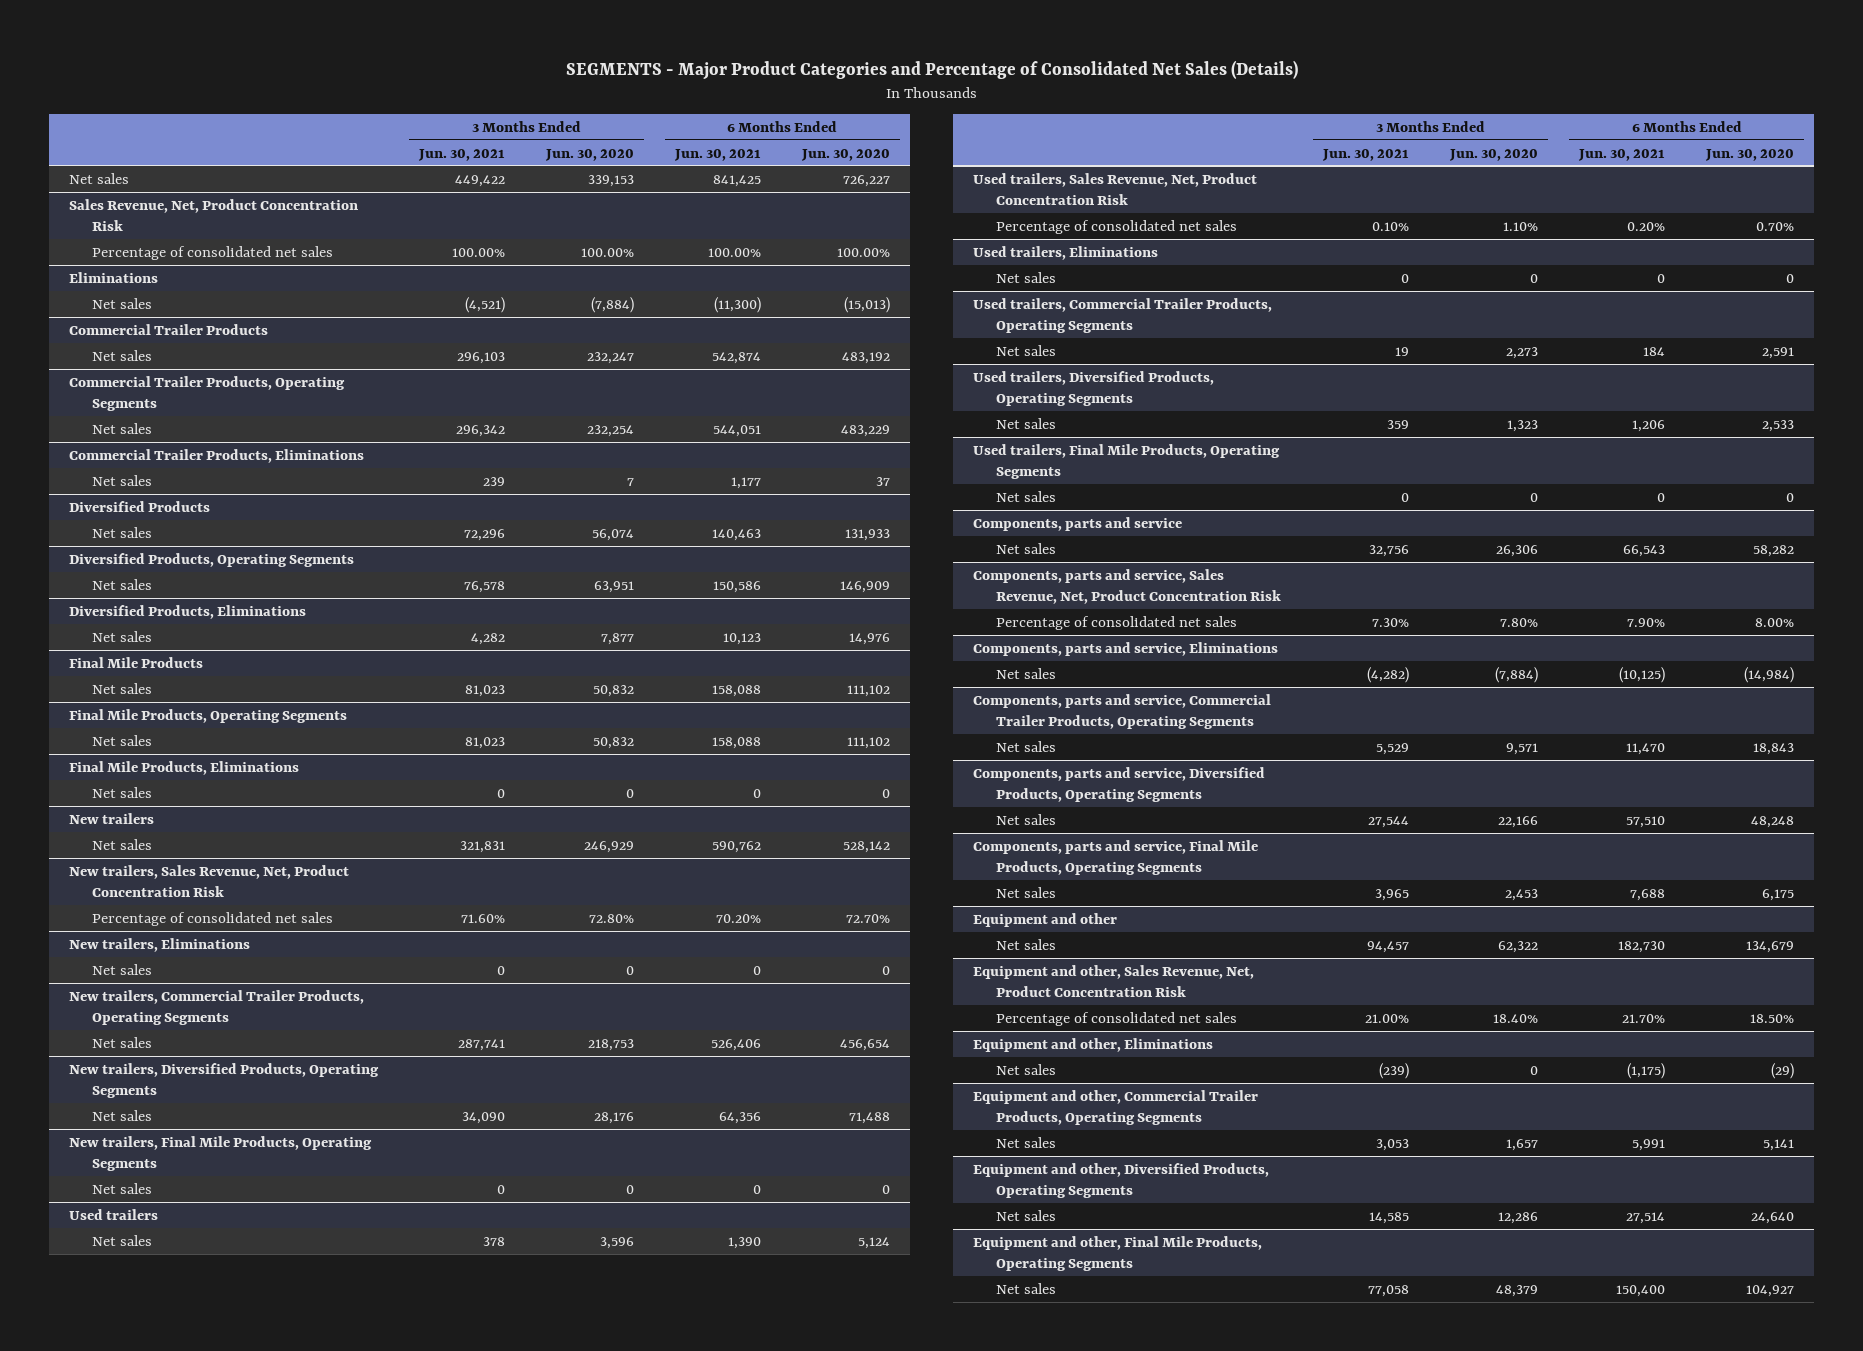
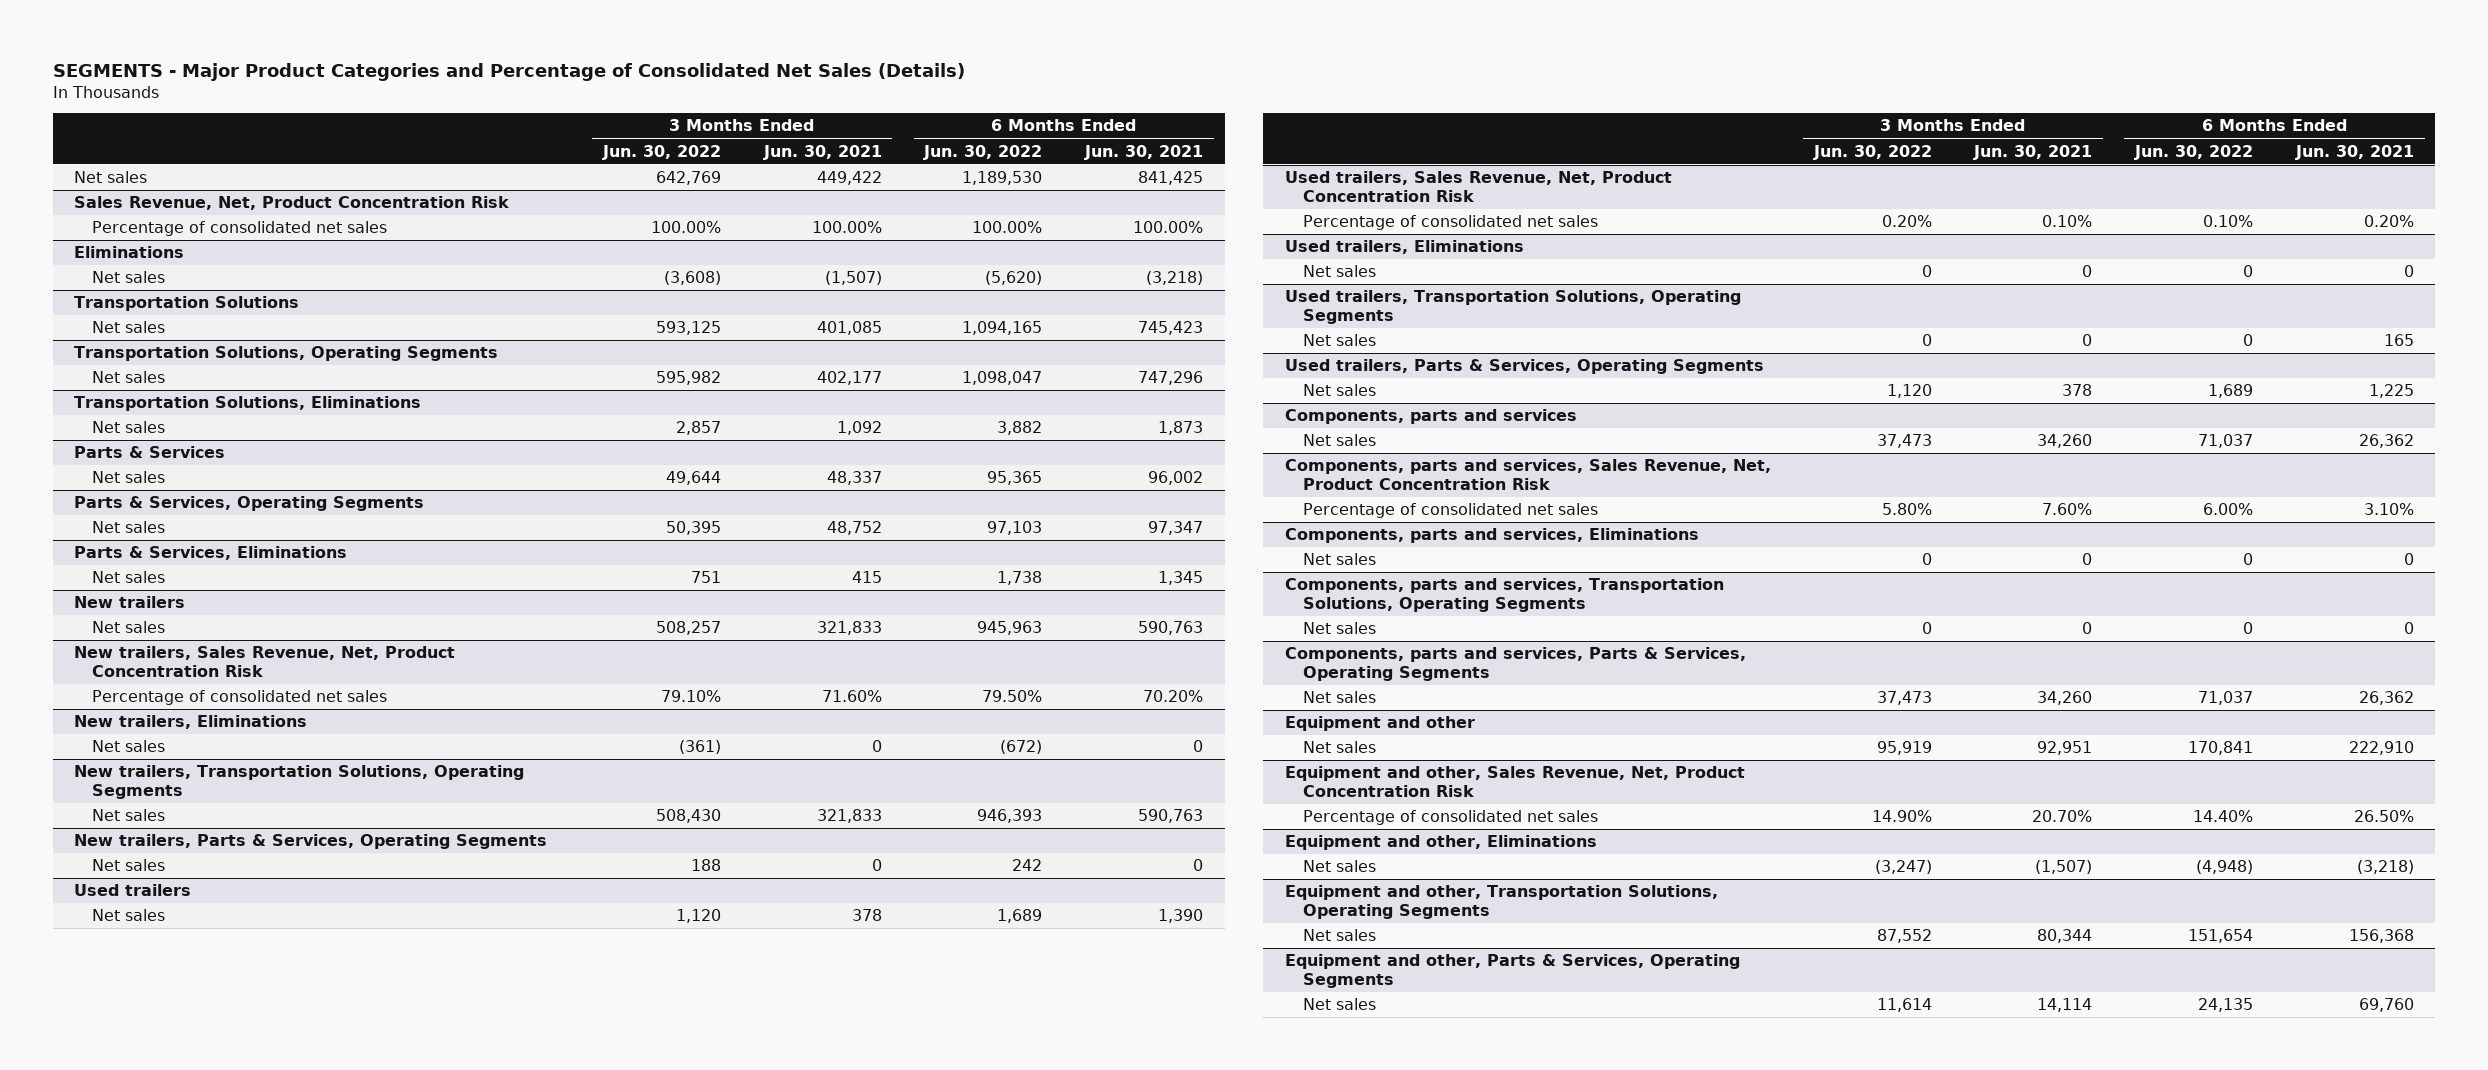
- | 3 Months Ended Jun. 30, 2021 | 3 Months Ended Jun. 30, 2020 | 6 Months Ended Jun. 30, 2021 | 6 Months Ended Jun. 30, 2020
+ | 3 Months Ended Jun. 30, 2022 | 3 Months Ended Jun. 30, 2021 | 6 Months Ended Jun. 30, 2022 | 6 Months Ended Jun. 30, 2021
@ Eliminations
- Net sales | (4,521) | (7,884) | (11,300) | (15,013)
- Commercial Trailer Products
- Net sales | 296,103 | 232,247 | 542,874 | 483,192
- Commercial Trailer Products, Operating Segments
- Net sales | 296,342 | 232,254 | 544,051 | 483,229
- Commercial Trailer Products, Eliminations
- Net sales | 239 | 7 | 1,177 | 37
- Diversified Products
- Net sales | 72,296 | 56,074 | 140,463 | 131,933
- Diversified Products, Operating Segments
- Net sales | 76,578 | 63,951 | 150,586 | 146,909
- Diversified Products, Eliminations
- Net sales | 4,282 | 7,877 | 10,123 | 14,976
- Final Mile Products
- Net sales | 81,023 | 50,832 | 158,088 | 111,102
- Final Mile Products, Operating Segments
- Net sales | 81,023 | 50,832 | 158,088 | 111,102
- Final Mile Products, Eliminations
- Net sales | 0 | 0 | 0 | 0
@ Eliminations
+ Net sales | (3,608) | (1,507) | (5,620) | (3,218)
+ Transportation Solutions
+ Net sales | 593,125 | 401,085 | 1,094,165 | 745,423
+ Transportation Solutions, Operating Segments
+ Net sales | 595,982 | 402,177 | 1,098,047 | 747,296
+ Transportation Solutions, Eliminations
+ Net sales | 2,857 | 1,092 | 3,882 | 1,873
+ Parts & Services
+ Net sales | 49,644 | 48,337 | 95,365 | 96,002
+ Parts & Services, Operating Segments
+ Net sales | 50,395 | 48,752 | 97,103 | 97,347
+ Parts & Services, Eliminations
+ Net sales | 751 | 415 | 1,738 | 1,345
@ New trailers
- Net sales | 321,831 | 246,929 | 590,762 | 528,142
+ Net sales | 508,257 | 321,833 | 945,963 | 590,763
- New trailers, Commercial Trailer Products, Operating Segments
- Net sales | 287,741 | 218,753 | 526,406 | 456,654
- New trailers, Diversified Products, Operating Segments
- Net sales | 34,090 | 28,176 | 64,356 | 71,488
- New trailers, Final Mile Products, Operating Segments
+ New trailers, Transportation Solutions, Operating Segments
+ Net sales | 508,430 | 321,833 | 946,393 | 590,763
+ New trailers, Parts & Services, Operating Segments
- Used trailers, Commercial Trailer Products, Operating Segments
- Net sales | 19 | 2,273 | 184 | 2,591
- Used trailers, Diversified Products, Operating Segments
- Net sales | 359 | 1,323 | 1,206 | 2,533
- Used trailers, Final Mile Products, Operating Segments
+ Used trailers, Transportation Solutions, Operating Segments
+ Net sales | 0 | 0 | 0 | 165
+ Used trailers, Parts & Services, Operating Segments
+ Net sales | 1,120 | 378 | 1,689 | 1,225
+ Components, parts and services
+ Net sales | 37,473 | 34,260 | 71,037 | 26,362
+ Components, parts and services, Sales Revenue, Net, Product Concentration Risk
+ Percentage of consolidated net sales | 5.80% | 7.60% | 6.00% | 3.10%
+ Components, parts and services, Eliminations
- Components, parts and service
- Net sales | 32,756 | 26,306 | 66,543 | 58,282
- Components, parts and service, Sales Revenue, Net, Product Concentration Risk
- Percentage of consolidated net sales | 7.30% | 7.80% | 7.90% | 8.00%
- Components, parts and service, Eliminations
- Net sales | (4,282) | (7,884) | (10,125) | (14,984)
- Components, parts and service, Commercial Trailer Products, Operating Segments
- Net sales | 5,529 | 9,571 | 11,470 | 18,843
- Components, parts and service, Diversified Products, Operating Segments
- Net sales | 27,544 | 22,166 | 57,510 | 48,248
- Components, parts and service, Final Mile Products, Operating Segments
- Net sales | 3,965 | 2,453 | 7,688 | 6,175
+ Components, parts and services, Transportation Solutions, Operating Segments
+ Net sales | 0 | 0 | 0 | 0
+ Components, parts and services, Parts & Services, Operating Segments
+ Net sales | 37,473 | 34,260 | 71,037 | 26,362
@ Equipment and other
- Net sales | 94,457 | 62,322 | 182,730 | 134,679
+ Net sales | 95,919 | 92,951 | 170,841 | 222,910
@ Equipment and other, Sales Revenue, Net, Product Concentration Risk
- Percentage of consolidated net sales | 21.00% | 18.40% | 21.70% | 18.50%
+ Percentage of consolidated net sales | 14.90% | 20.70% | 14.40% | 26.50%
@ Equipment and other, Eliminations
- Net sales | (239) | 0 | (1,175) | (29)
- Equipment and other, Commercial Trailer Products, Operating Segments
- Net sales | 3,053 | 1,657 | 5,991 | 5,141
- Equipment and other, Diversified Products, Operating Segments
- Net sales | 14,585 | 12,286 | 27,514 | 24,640
- Equipment and other, Final Mile Products, Operating Segments
- Net sales | 77,058 | 48,379 | 150,400 | 104,927
@ Equipment and other, Eliminations
+ Net sales | (3,247) | (1,507) | (4,948) | (3,218)
+ Equipment and other, Transportation Solutions, Operating Segments
+ Net sales | 87,552 | 80,344 | 151,654 | 156,368
+ Equipment and other, Parts & Services, Operating Segments
+ Net sales | 11,614 | 14,114 | 24,135 | 69,760

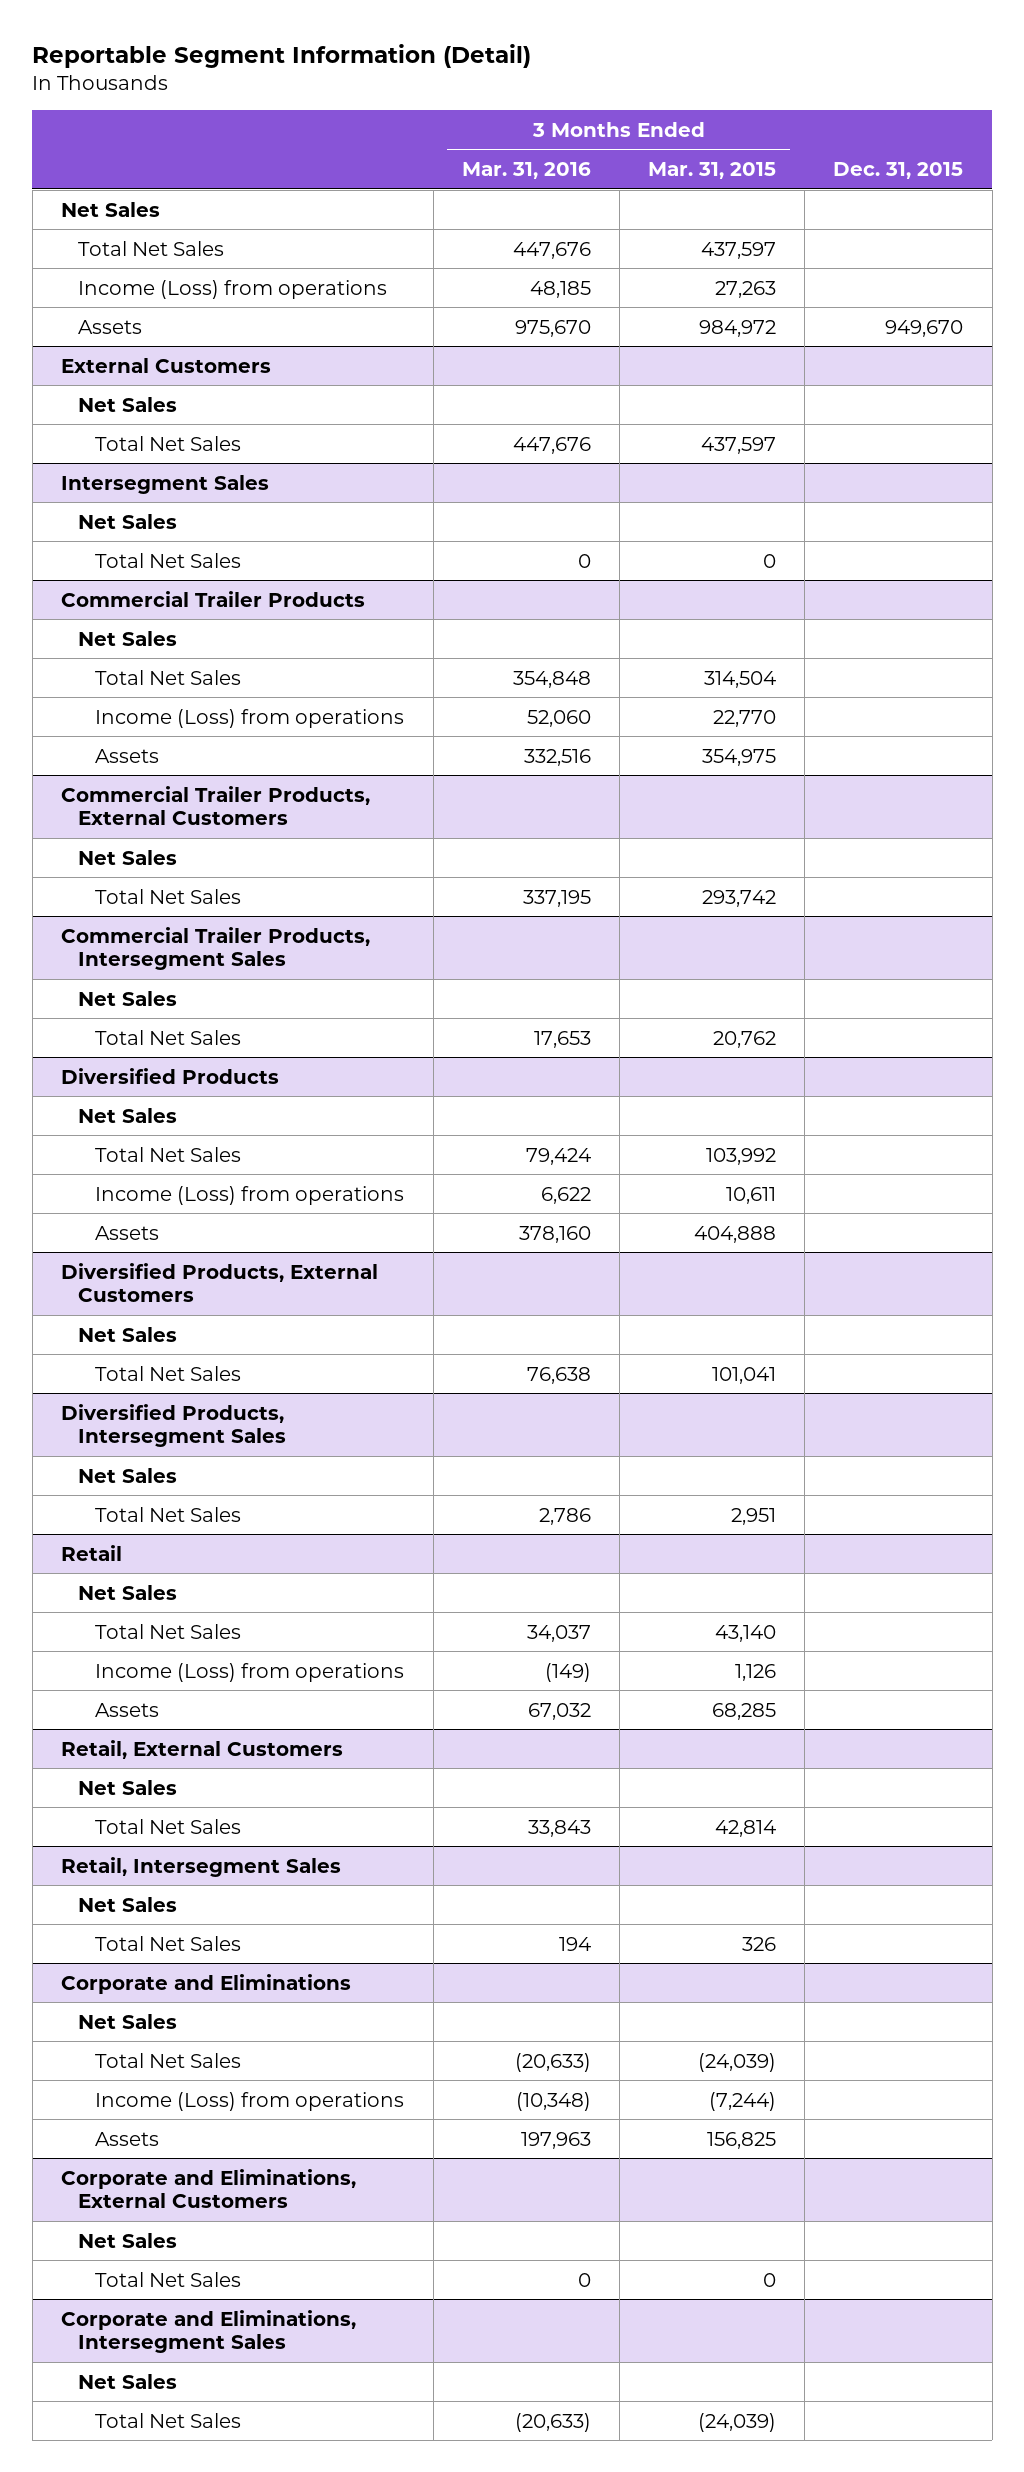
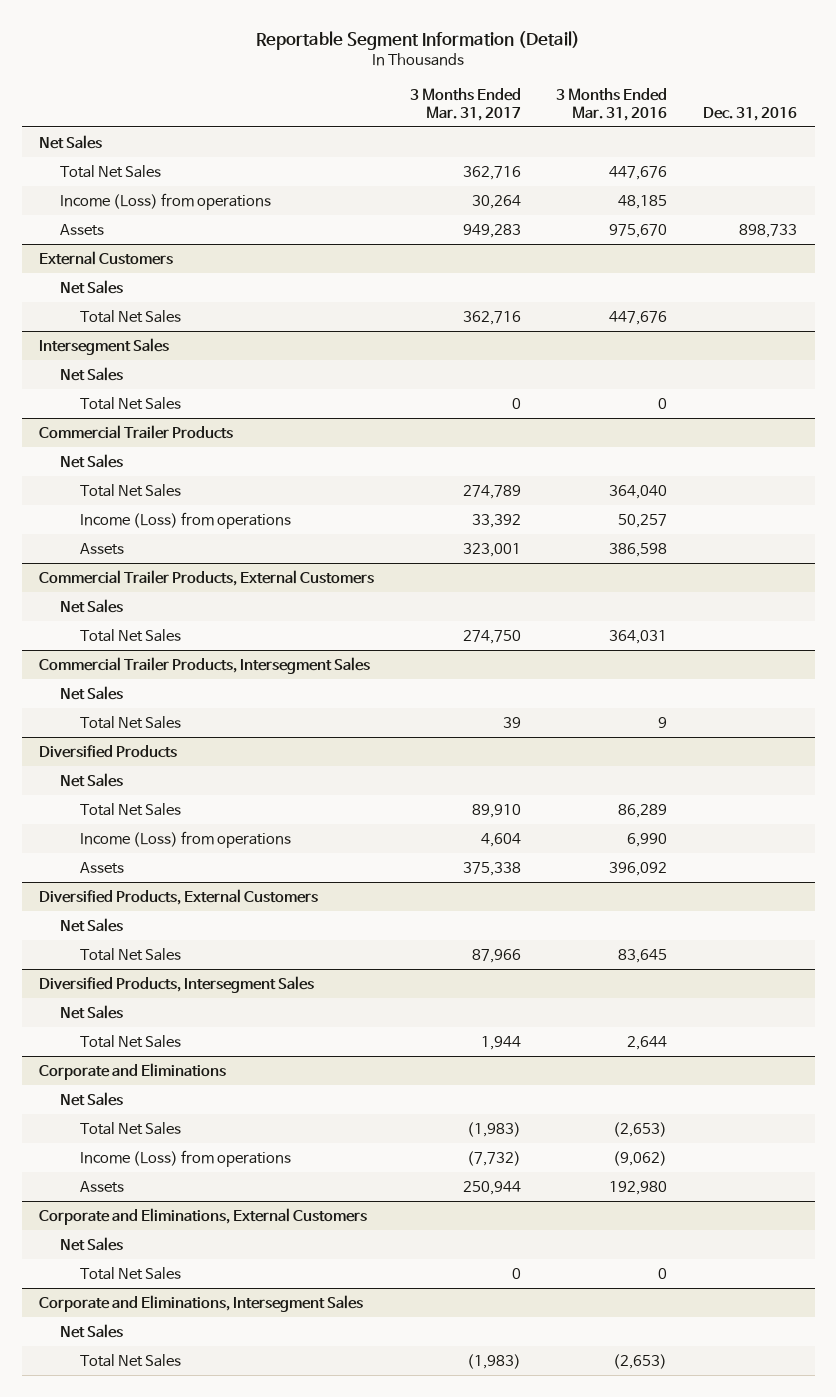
- | 3 Months Ended Mar. 31, 2016 | 3 Months Ended Mar. 31, 2015 | Dec. 31, 2015
+ | 3 Months Ended Mar. 31, 2017 | 3 Months Ended Mar. 31, 2016 | Dec. 31, 2016
@ Commercial Trailer Products
- Total Net Sales | 354,848 | 314,504 |
- Income (Loss) from operations | 52,060 | 22,770 |
- Assets | 332,516 | 354,975 |
+ Total Net Sales | 274,789 | 364,040 |
+ Income (Loss) from operations | 33,392 | 50,257 |
+ Assets | 323,001 | 386,598 |
@ Commercial Trailer Products, External Customers
- Total Net Sales | 337,195 | 293,742 |
+ Total Net Sales | 274,750 | 364,031 |
@ Commercial Trailer Products, Intersegment Sales
- Total Net Sales | 17,653 | 20,762 |
+ Total Net Sales | 39 | 9 |
@ Diversified Products
- Total Net Sales | 79,424 | 103,992 |
- Income (Loss) from operations | 6,622 | 10,611 |
- Assets | 378,160 | 404,888 |
+ Total Net Sales | 89,910 | 86,289 |
+ Income (Loss) from operations | 4,604 | 6,990 |
+ Assets | 375,338 | 396,092 |
@ Diversified Products, External Customers
- Total Net Sales | 76,638 | 101,041 |
+ Total Net Sales | 87,966 | 83,645 |
@ Diversified Products, Intersegment Sales
- Total Net Sales | 2,786 | 2,951 |
- Retail
- Net Sales
- Total Net Sales | 34,037 | 43,140 |
- Income (Loss) from operations | (149) | 1,126 |
- Assets | 67,032 | 68,285 |
- Retail, External Customers
- Net Sales
- Total Net Sales | 33,843 | 42,814 |
- Retail, Intersegment Sales
- Net Sales
- Total Net Sales | 194 | 326 |
@ Diversified Products, Intersegment Sales
+ Total Net Sales | 1,944 | 2,644 |
@ Corporate and Eliminations
- Total Net Sales | (20,633) | (24,039) |
- Income (Loss) from operations | (10,348) | (7,244) |
- Assets | 197,963 | 156,825 |
+ Total Net Sales | (1,983) | (2,653) |
+ Income (Loss) from operations | (7,732) | (9,062) |
+ Assets | 250,944 | 192,980 |
@ Corporate and Eliminations, Intersegment Sales
- Total Net Sales | (20,633) | (24,039) |
+ Total Net Sales | (1,983) | (2,653) |

